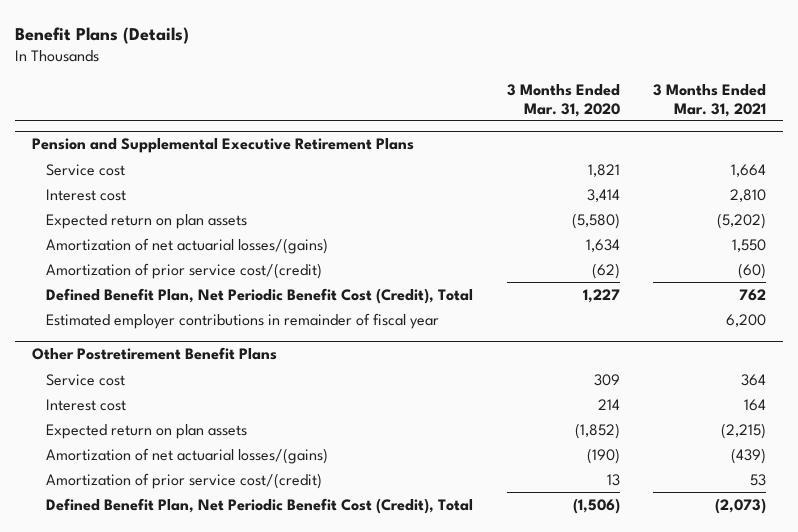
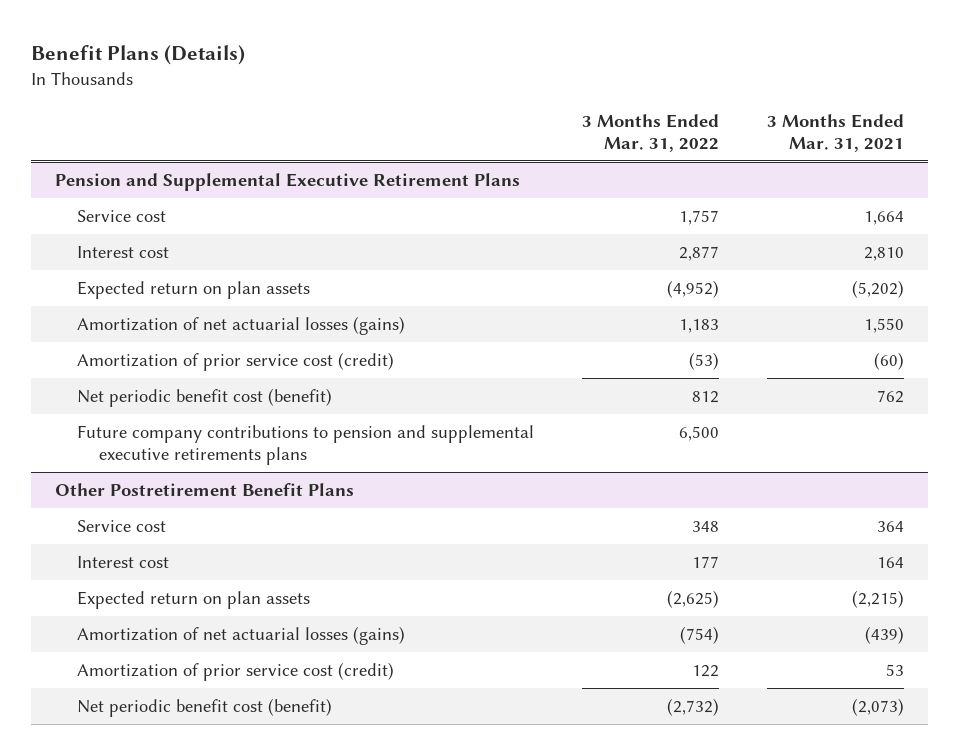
- | 3 Months Ended Mar. 31, 2020 | 3 Months Ended Mar. 31, 2021
+ | 3 Months Ended Mar. 31, 2022 | 3 Months Ended Mar. 31, 2021
@ Pension and Supplemental Executive Retirement Plans
- Amortization of net actuarial losses/(gains) | 1,634 | 1,550
- Amortization of prior service cost/(credit) | (62) | (60)
- Defined Benefit Plan, Net Periodic Benefit Cost (Credit), Total | 1,227 | 762
- Estimated employer contributions in remainder of fiscal year | | 6,200
+ Amortization of net actuarial losses (gains) | 1,183 | 1,550
+ Amortization of prior service cost (credit) | (53) | (60)
+ Net periodic benefit cost (benefit) | 812 | 762
+ Future company contributions to pension and supplemental executive retirements plans | 6,500 |
@ Other Postretirement Benefit Plans
- Amortization of net actuarial losses/(gains) | (190) | (439)
- Amortization of prior service cost/(credit) | 13 | 53
- Defined Benefit Plan, Net Periodic Benefit Cost (Credit), Total | (1,506) | (2,073)
+ Amortization of net actuarial losses (gains) | (754) | (439)
+ Amortization of prior service cost (credit) | 122 | 53
+ Net periodic benefit cost (benefit) | (2,732) | (2,073)

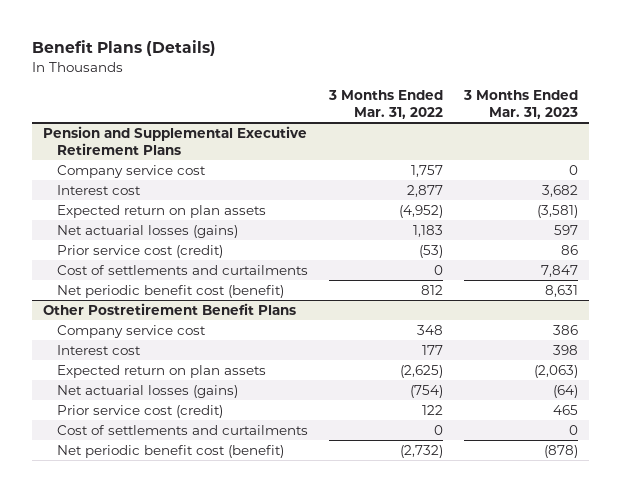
- | 3 Months Ended Mar. 31, 2022 | 3 Months Ended Mar. 31, 2021
+ | 3 Months Ended Mar. 31, 2022 | 3 Months Ended Mar. 31, 2023
@ Pension and Supplemental Executive Retirement Plans
- Service cost | 1,757 | 1,664
+ Company service cost | 1,757 | 0
- Amortization of net actuarial losses (gains) | 1,183 | 1,550
- Amortization of prior service cost (credit) | (53) | (60)
+ Net actuarial losses (gains) | 1,183 | 597
+ Prior service cost (credit) | (53) | 86
+ Cost of settlements and curtailments | 0 | 7,847
- Future company contributions to pension and supplemental executive retirements plans | 6,500 |
@ Other Postretirement Benefit Plans
- Service cost | 348 | 364
+ Company service cost | 348 | 386
- Amortization of net actuarial losses (gains) | (754) | (439)
- Amortization of prior service cost (credit) | 122 | 53
+ Net actuarial losses (gains) | (754) | (64)
+ Prior service cost (credit) | 122 | 465
+ Cost of settlements and curtailments | 0 | 0

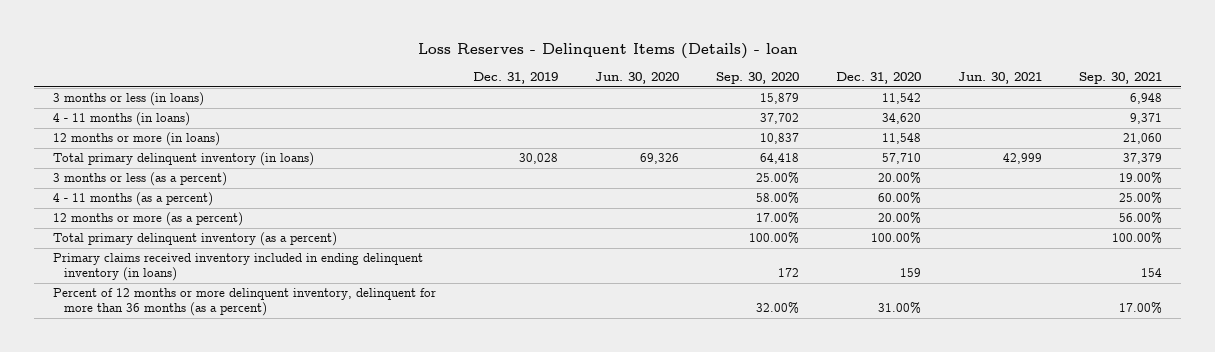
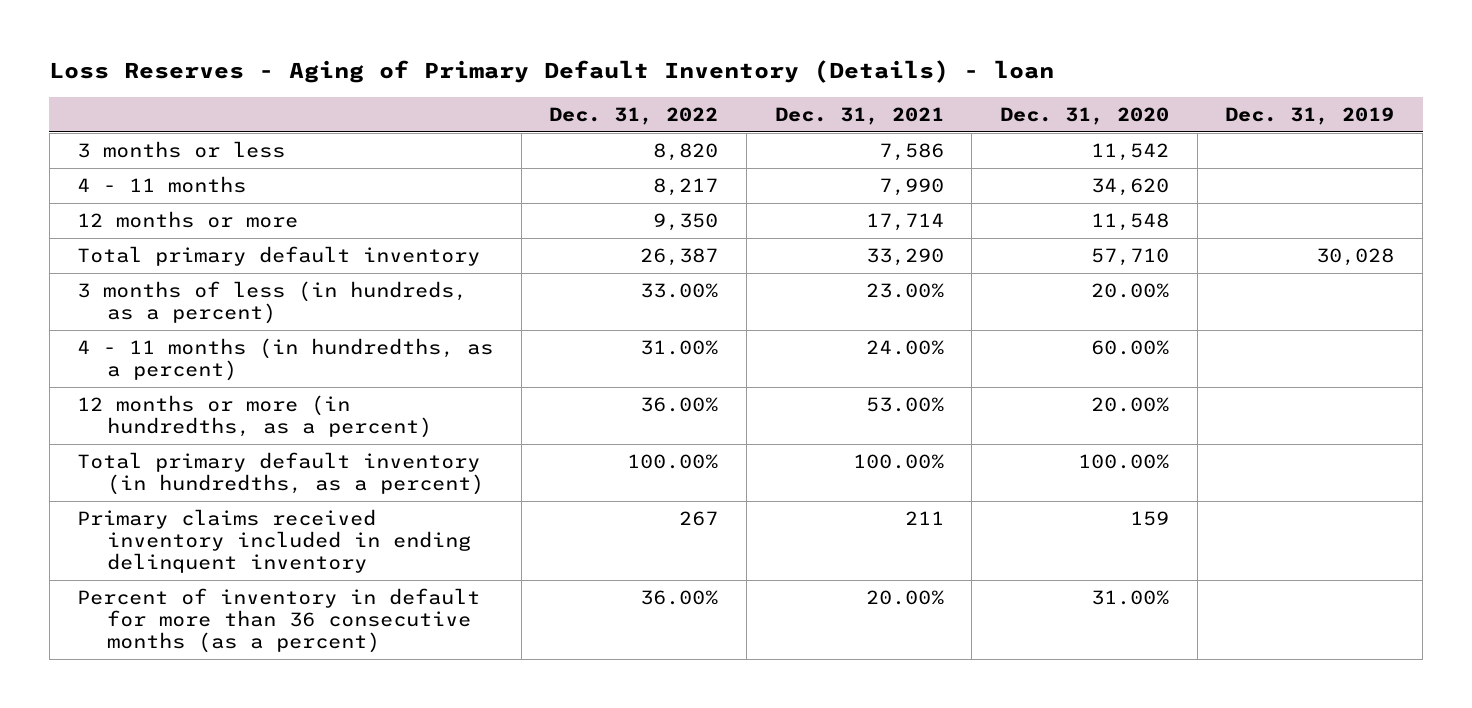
- Loss Reserves - Delinquent Items (Details) - loan
+ Loss Reserves - Aging of Primary Default Inventory (Details) - loan
- | Dec. 31, 2019 | Jun. 30, 2020 | Sep. 30, 2020 | Dec. 31, 2020 | Jun. 30, 2021 | Sep. 30, 2021
+ | Dec. 31, 2022 | Dec. 31, 2021 | Dec. 31, 2020 | Dec. 31, 2019
- 3 months or less (in loans) | | | 15,879 | 11,542 | | 6,948
- 4 - 11 months (in loans) | | | 37,702 | 34,620 | | 9,371
- 12 months or more (in loans) | | | 10,837 | 11,548 | | 21,060
- Total primary delinquent inventory (in loans) | 30,028 | 69,326 | 64,418 | 57,710 | 42,999 | 37,379
- 3 months or less (as a percent) | | | 25.00% | 20.00% | | 19.00%
- 4 - 11 months (as a percent) | | | 58.00% | 60.00% | | 25.00%
- 12 months or more (as a percent) | | | 17.00% | 20.00% | | 56.00%
- Total primary delinquent inventory (as a percent) | | | 100.00% | 100.00% | | 100.00%
- Primary claims received inventory included in ending delinquent inventory (in loans) | | | 172 | 159 | | 154
- Percent of 12 months or more delinquent inventory, delinquent for more than 36 months (as a percent) | | | 32.00% | 31.00% | | 17.00%
+ 3 months or less | 8,820 | 7,586 | 11,542 |
+ 4 - 11 months | 8,217 | 7,990 | 34,620 |
+ 12 months or more | 9,350 | 17,714 | 11,548 |
+ Total primary default inventory | 26,387 | 33,290 | 57,710 | 30,028
+ 3 months of less (in hundreds, as a percent) | 33.00% | 23.00% | 20.00% |
+ 4 - 11 months (in hundredths, as a percent) | 31.00% | 24.00% | 60.00% |
+ 12 months or more (in hundredths, as a percent) | 36.00% | 53.00% | 20.00% |
+ Total primary default inventory (in hundredths, as a percent) | 100.00% | 100.00% | 100.00% |
+ Primary claims received inventory included in ending delinquent inventory | 267 | 211 | 159 |
+ Percent of inventory in default for more than 36 consecutive months (as a percent) | 36.00% | 20.00% | 31.00% |

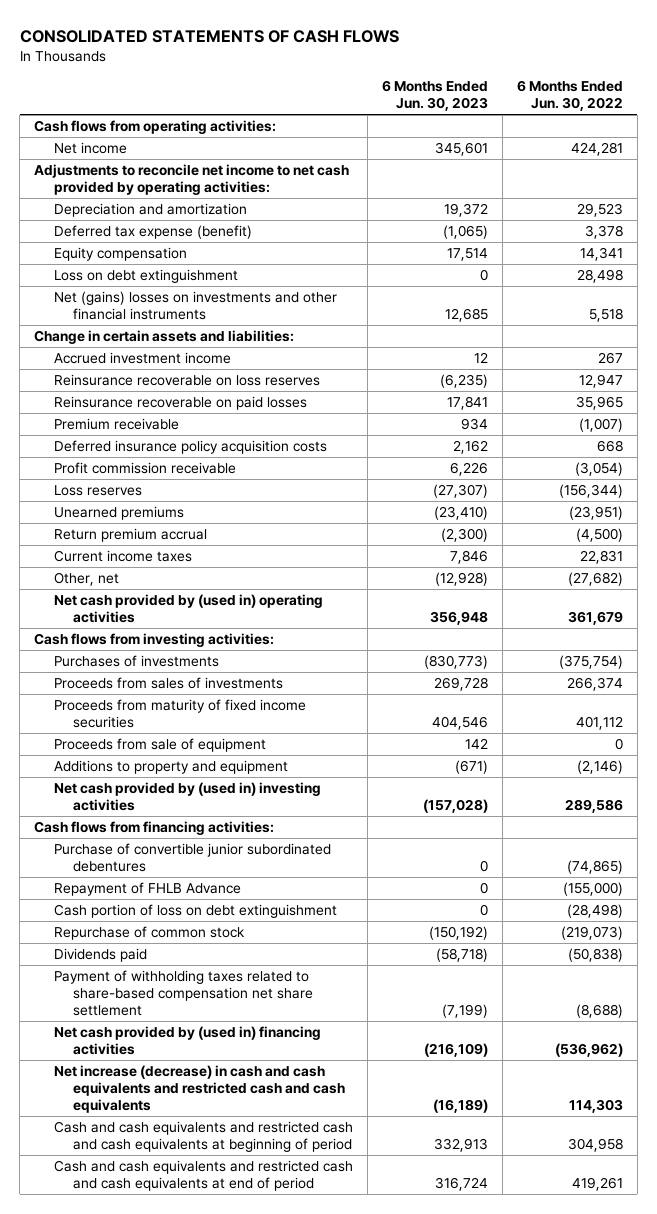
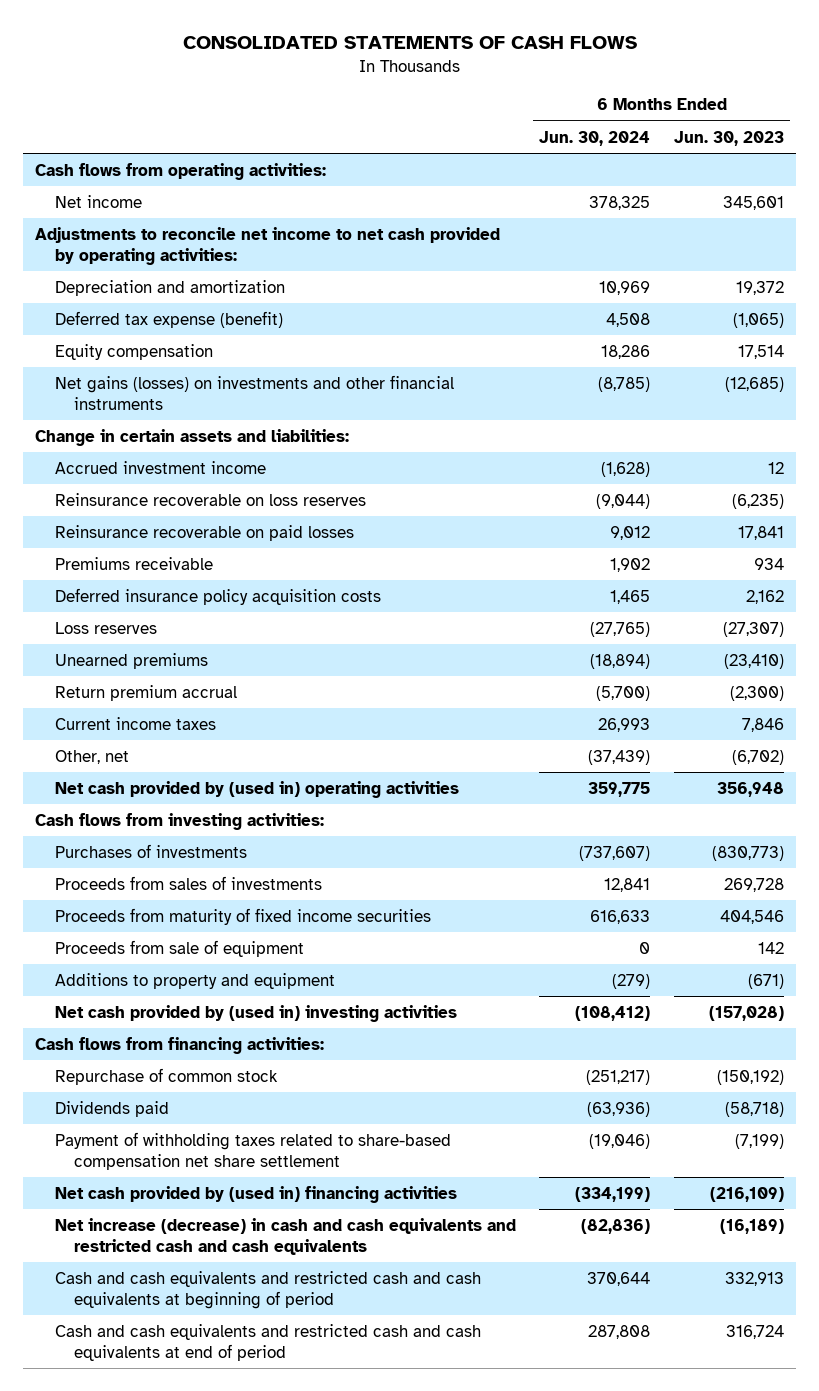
- | 6 Months Ended Jun. 30, 2023 | 6 Months Ended Jun. 30, 2022
+ | 6 Months Ended Jun. 30, 2024 | 6 Months Ended Jun. 30, 2023
- Loss on debt extinguishment | 0 | 28,498
- Net (gains) losses on investments and other financial instruments | 12,685 | 5,518
+ Net gains (losses) on investments and other financial instruments | (8,785) | (12,685)
- Premium receivable | 934 | (1,007)
+ Premiums receivable | 1,902 | 934
- Profit commission receivable | 6,226 | (3,054)
- Other, net | (12,928) | (27,682)
+ Other, net | (37,439) | (6,702)
- Purchase of convertible junior subordinated debentures | 0 | (74,865)
- Repayment of FHLB Advance | 0 | (155,000)
- Cash portion of loss on debt extinguishment | 0 | (28,498)

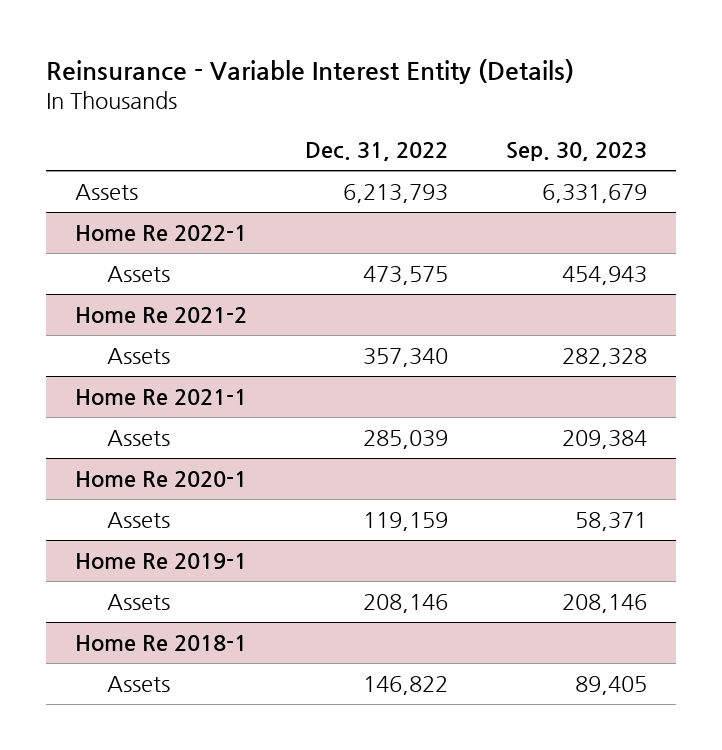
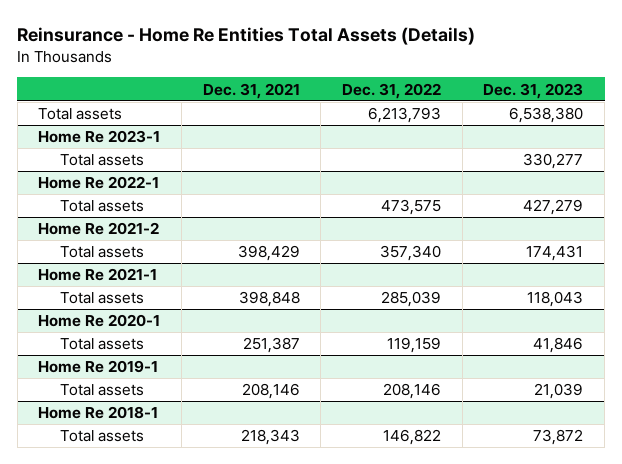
- Reinsurance - Variable Interest Entity (Details)
+ Reinsurance - Home Re Entities Total Assets (Details)
- | Dec. 31, 2022 | Sep. 30, 2023
+ | Dec. 31, 2021 | Dec. 31, 2022 | Dec. 31, 2023
- Assets | 6,213,793 | 6,331,679
+ Total assets | | 6,213,793 | 6,538,380
+ Home Re 2023-1
+ Total assets | | | 330,277
@ Home Re 2022-1
- Assets | 473,575 | 454,943
+ Total assets | | 473,575 | 427,279
@ Home Re 2021-2
- Assets | 357,340 | 282,328
+ Total assets | 398,429 | 357,340 | 174,431
@ Home Re 2021-1
- Assets | 285,039 | 209,384
+ Total assets | 398,848 | 285,039 | 118,043
@ Home Re 2020-1
- Assets | 119,159 | 58,371
+ Total assets | 251,387 | 119,159 | 41,846
@ Home Re 2019-1
- Assets | 208,146 | 208,146
+ Total assets | 208,146 | 208,146 | 21,039
@ Home Re 2018-1
- Assets | 146,822 | 89,405
+ Total assets | 218,343 | 146,822 | 73,872

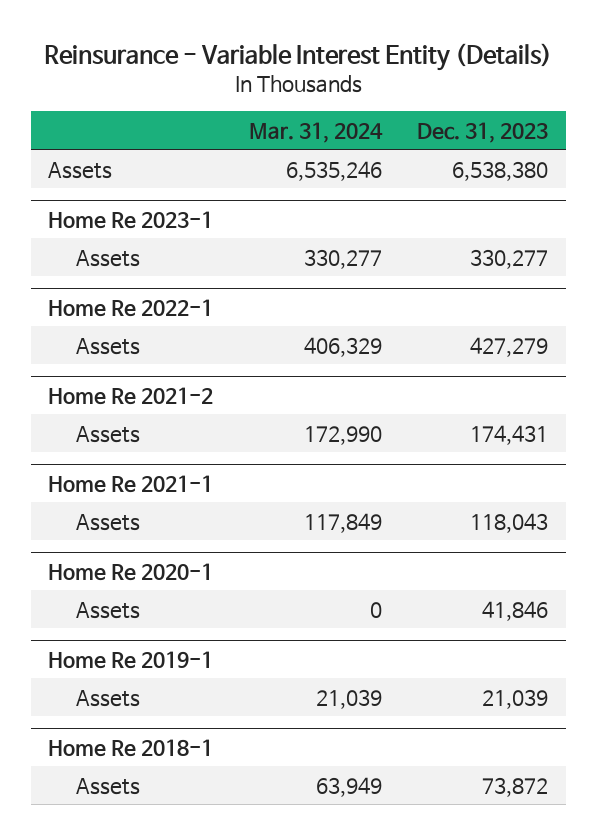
- Reinsurance - Home Re Entities Total Assets (Details)
+ Reinsurance - Variable Interest Entity (Details)
- | Dec. 31, 2021 | Dec. 31, 2022 | Dec. 31, 2023
+ | Mar. 31, 2024 | Dec. 31, 2023
- Total assets | | 6,213,793 | 6,538,380
+ Assets | 6,535,246 | 6,538,380
@ Home Re 2023-1
- Total assets | | | 330,277
+ Assets | 330,277 | 330,277
@ Home Re 2022-1
- Total assets | | 473,575 | 427,279
+ Assets | 406,329 | 427,279
@ Home Re 2021-2
- Total assets | 398,429 | 357,340 | 174,431
+ Assets | 172,990 | 174,431
@ Home Re 2021-1
- Total assets | 398,848 | 285,039 | 118,043
+ Assets | 117,849 | 118,043
@ Home Re 2020-1
- Total assets | 251,387 | 119,159 | 41,846
+ Assets | 0 | 41,846
@ Home Re 2019-1
- Total assets | 208,146 | 208,146 | 21,039
+ Assets | 21,039 | 21,039
@ Home Re 2018-1
- Total assets | 218,343 | 146,822 | 73,872
+ Assets | 63,949 | 73,872

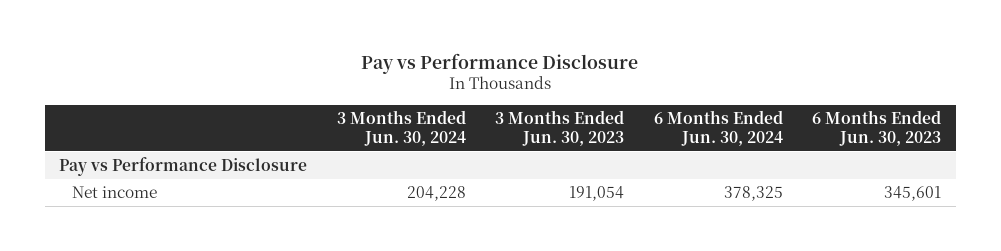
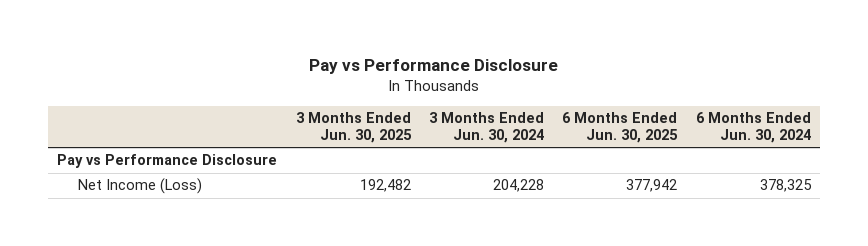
- | 3 Months Ended Jun. 30, 2024 | 3 Months Ended Jun. 30, 2023 | 6 Months Ended Jun. 30, 2024 | 6 Months Ended Jun. 30, 2023
+ | 3 Months Ended Jun. 30, 2025 | 3 Months Ended Jun. 30, 2024 | 6 Months Ended Jun. 30, 2025 | 6 Months Ended Jun. 30, 2024
- Net income | 204,228 | 191,054 | 378,325 | 345,601
+ Net Income (Loss) | 192,482 | 204,228 | 377,942 | 378,325

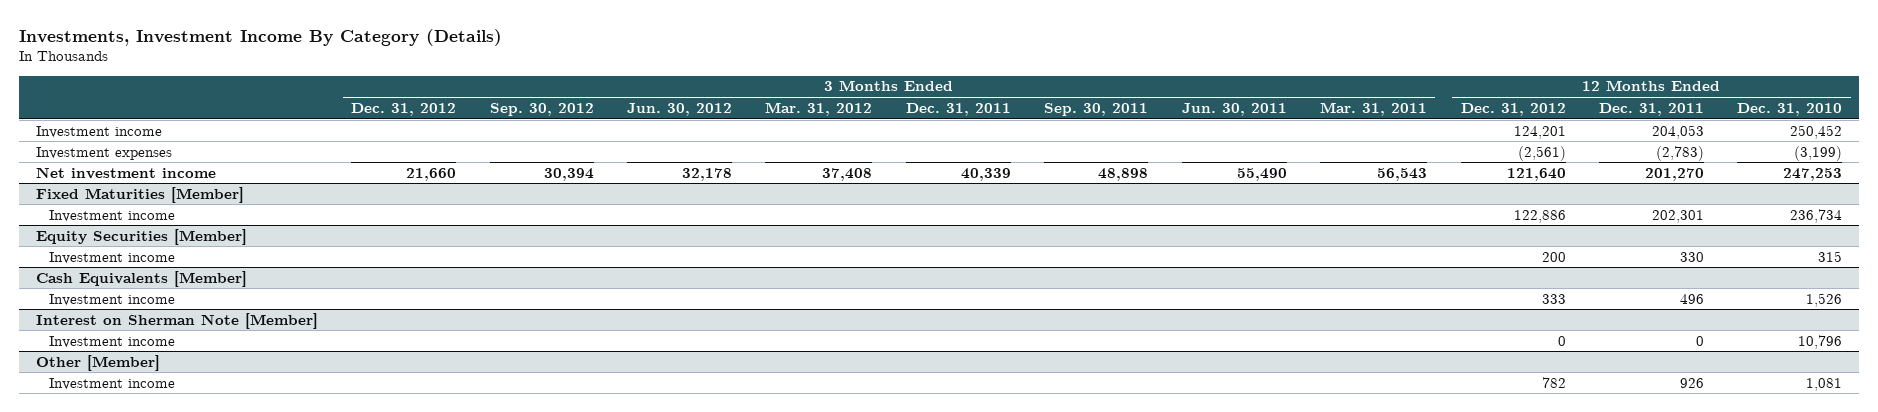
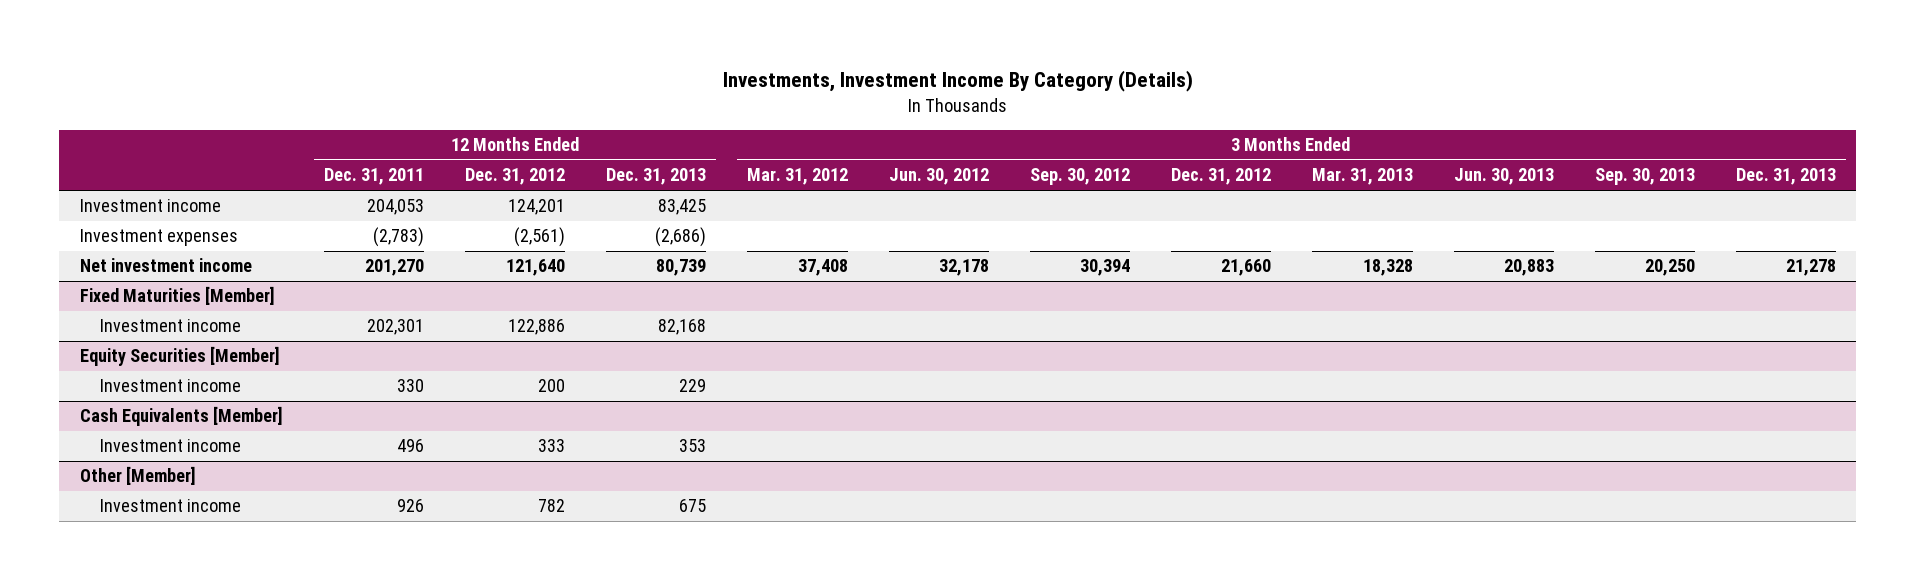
- | 3 Months Ended Dec. 31, 2012 | 3 Months Ended Sep. 30, 2012 | 3 Months Ended Jun. 30, 2012 | 3 Months Ended Mar. 31, 2012 | 3 Months Ended Dec. 31, 2011 | 3 Months Ended Sep. 30, 2011 | 3 Months Ended Jun. 30, 2011 | 3 Months Ended Mar. 31, 2011 | 12 Months Ended Dec. 31, 2012 | 12 Months Ended Dec. 31, 2011 | 12 Months Ended Dec. 31, 2010
+ | 12 Months Ended Dec. 31, 2011 | 12 Months Ended Dec. 31, 2012 | 12 Months Ended Dec. 31, 2013 | 3 Months Ended Mar. 31, 2012 | 3 Months Ended Jun. 30, 2012 | 3 Months Ended Sep. 30, 2012 | 3 Months Ended Dec. 31, 2012 | 3 Months Ended Mar. 31, 2013 | 3 Months Ended Jun. 30, 2013 | 3 Months Ended Sep. 30, 2013 | 3 Months Ended Dec. 31, 2013
- Interest on Sherman Note [Member]
- Investment income | | | | | | | | | 0 | 0 | 10,796

